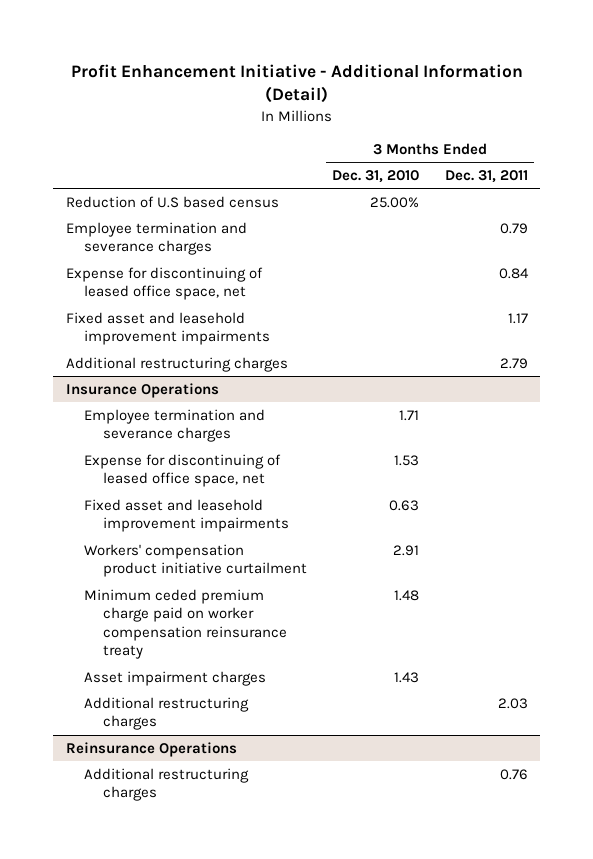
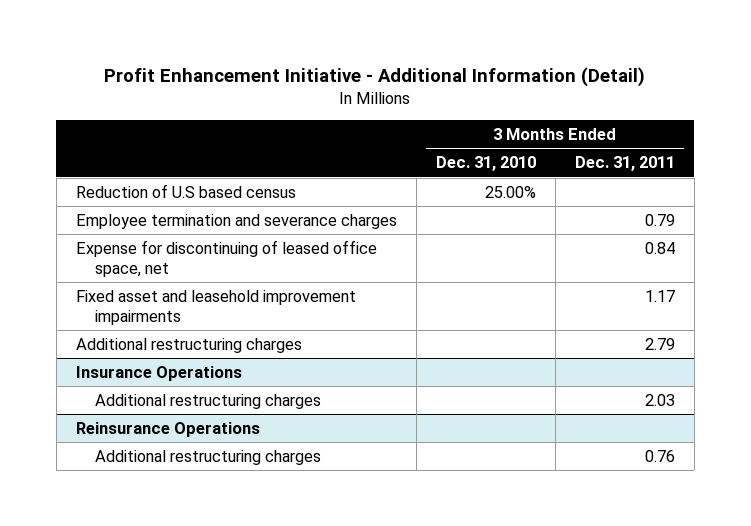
@ Insurance Operations
- Employee termination and severance charges | 1.71 |
- Expense for discontinuing of leased office space, net | 1.53 |
- Fixed asset and leasehold improvement impairments | 0.63 |
- Workers' compensation product initiative curtailment | 2.91 |
- Minimum ceded premium charge paid on worker compensation reinsurance treaty | 1.48 |
- Asset impairment charges | 1.43 |

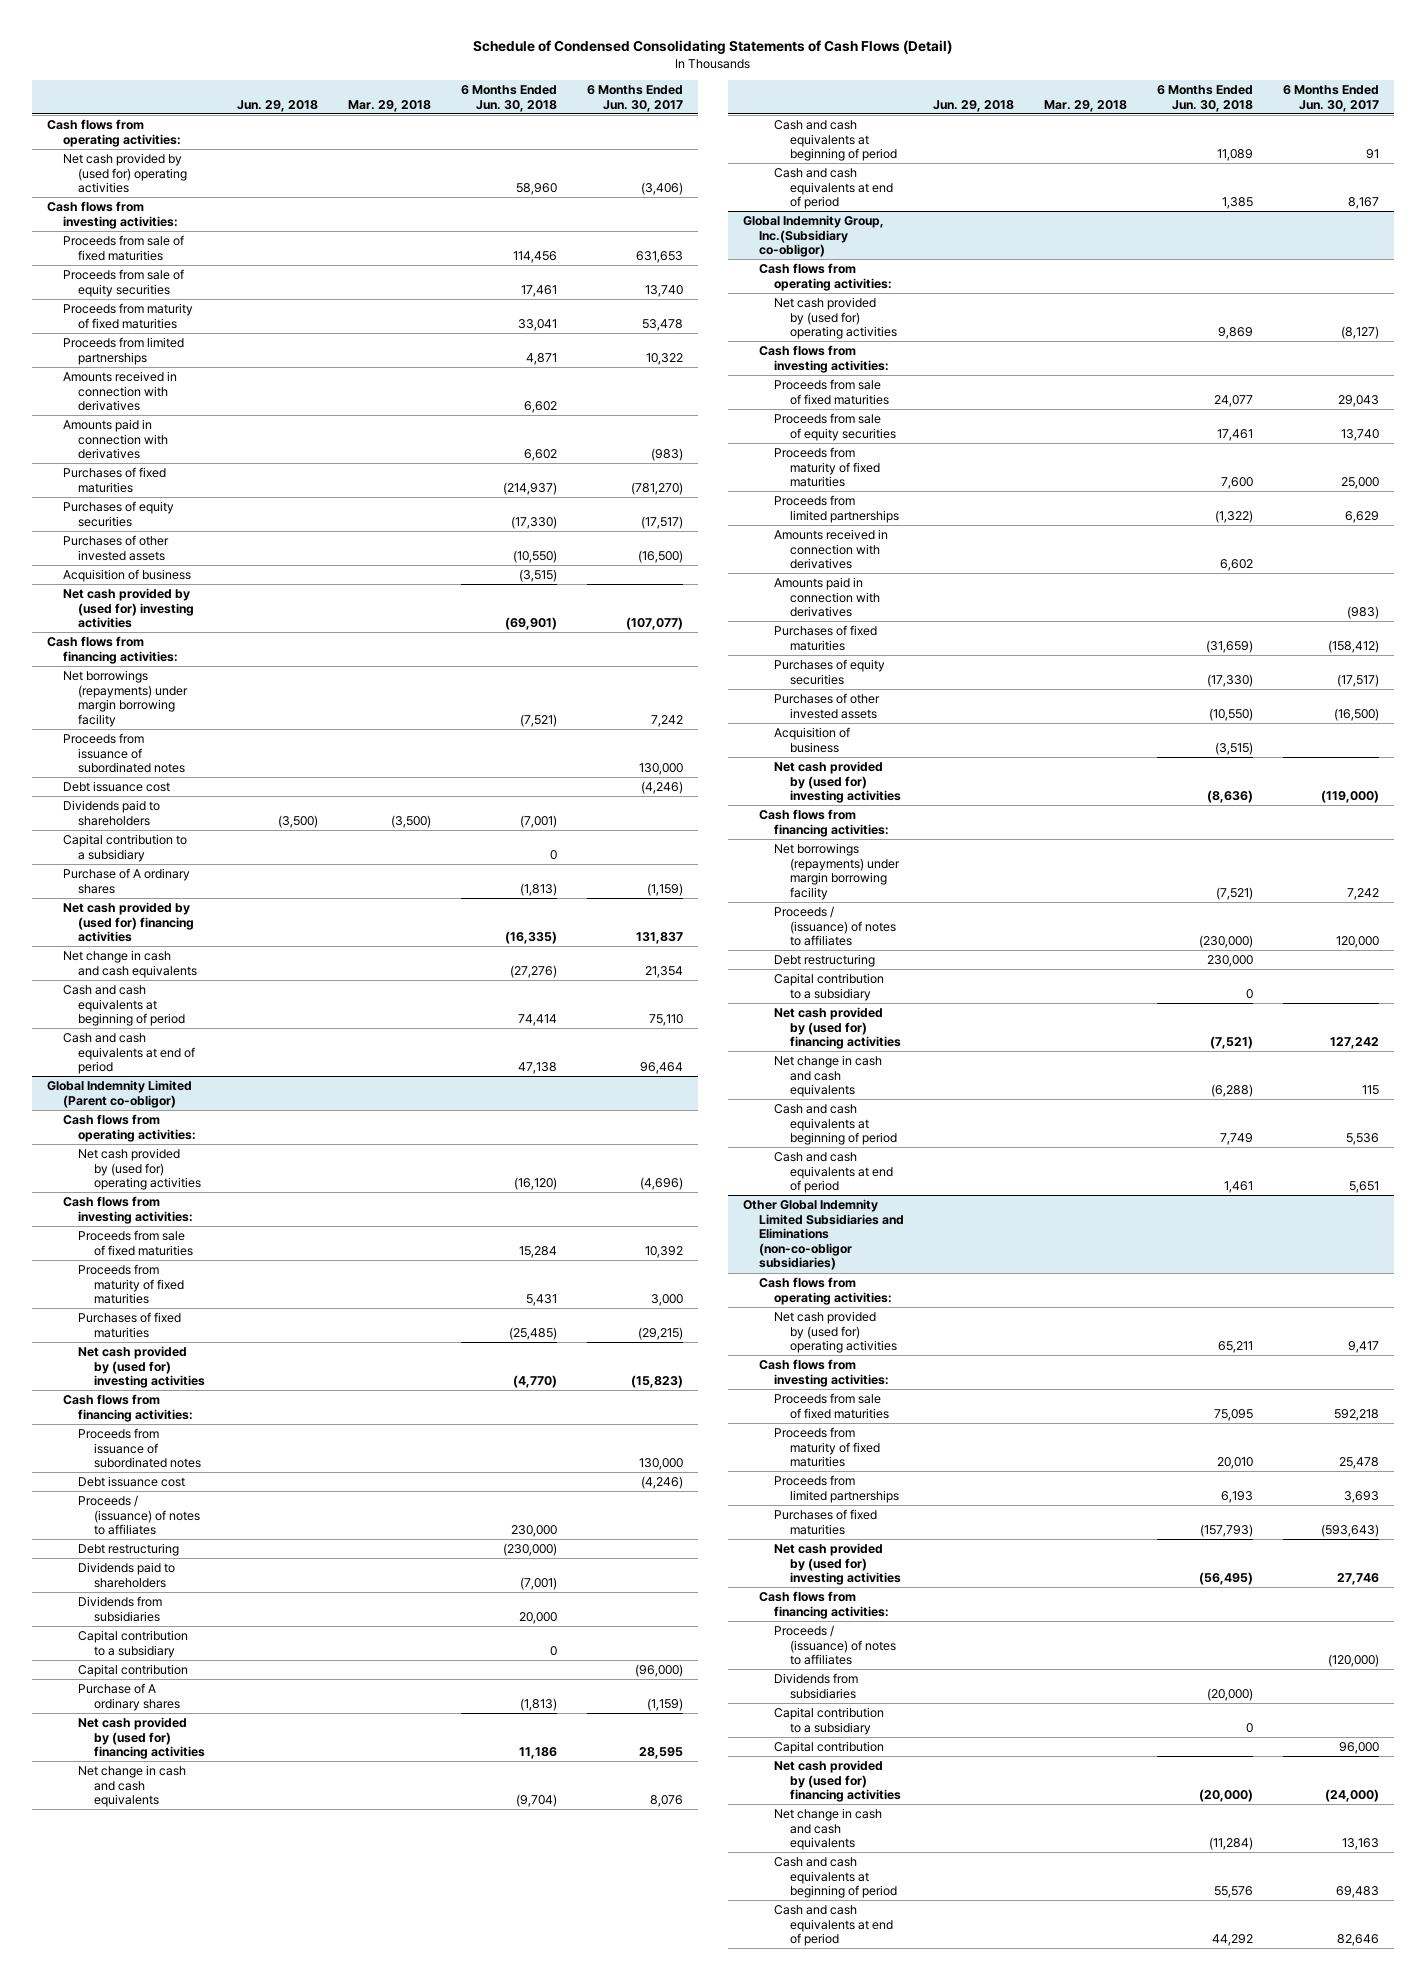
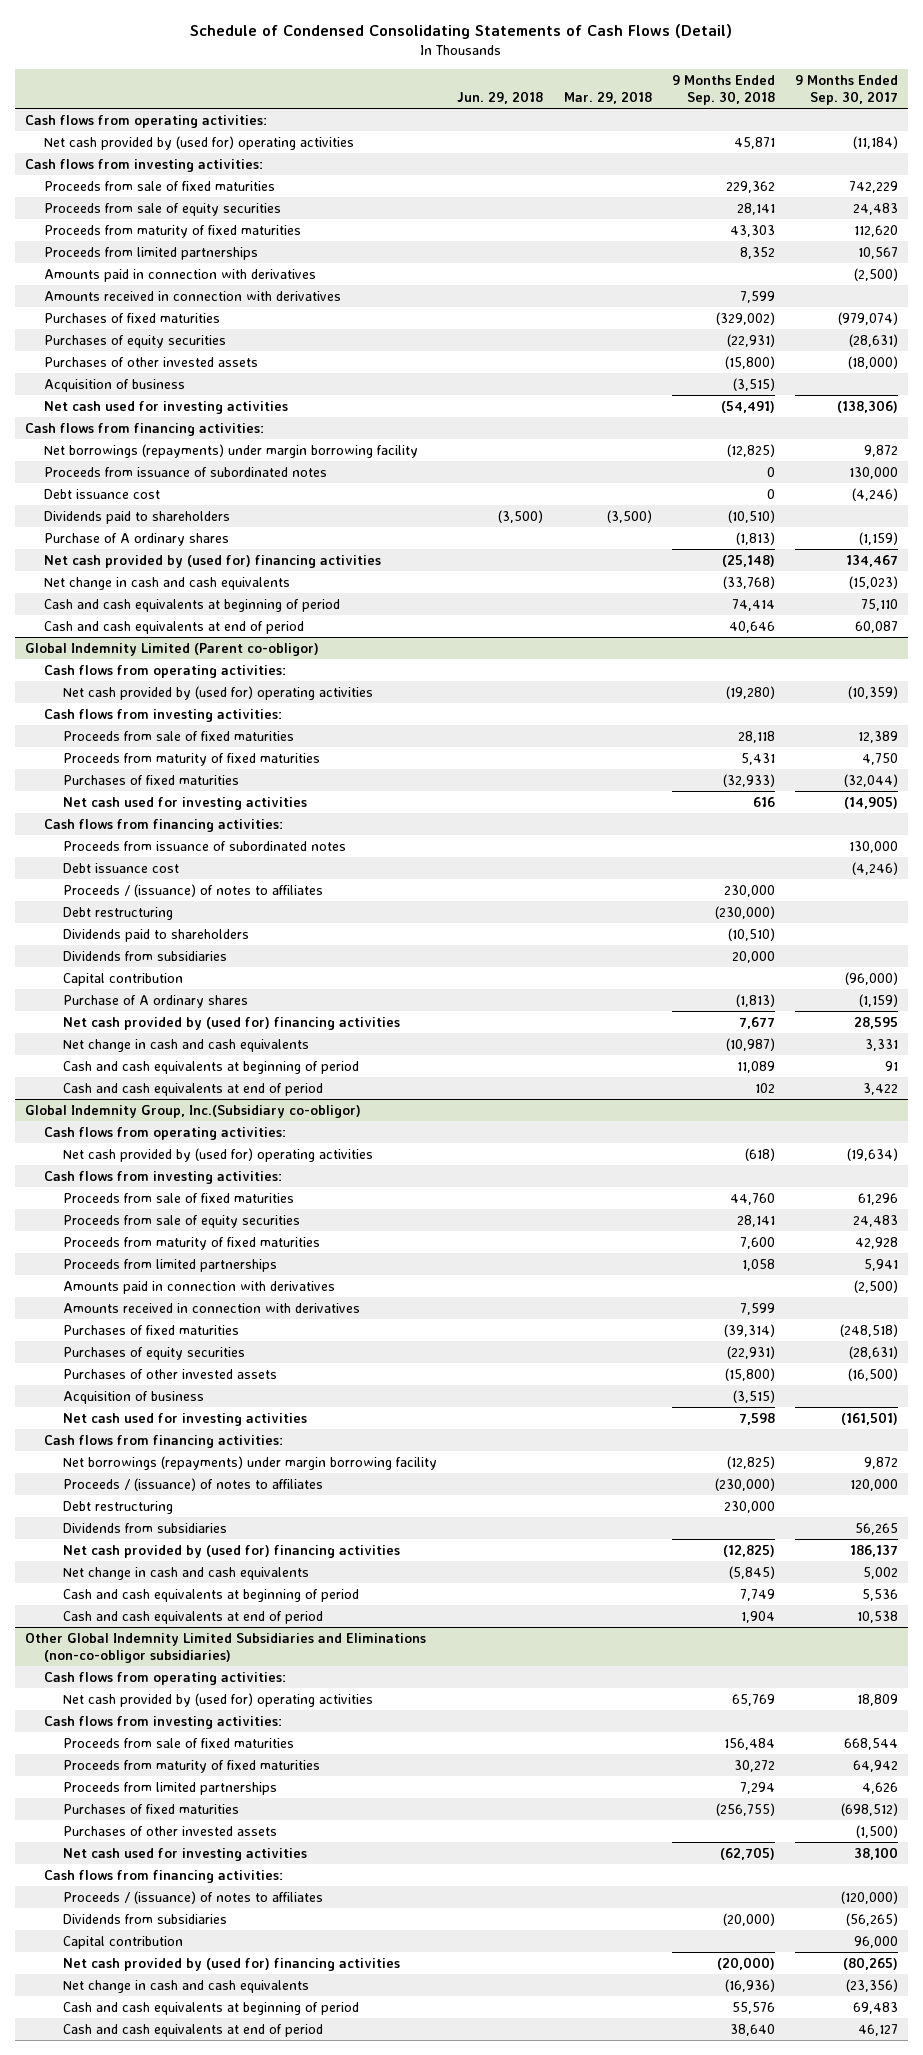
- | Jun. 29, 2018 | Mar. 29, 2018 | 6 Months Ended Jun. 30, 2018 | 6 Months Ended Jun. 30, 2017
+ | Jun. 29, 2018 | Mar. 29, 2018 | 9 Months Ended Sep. 30, 2018 | 9 Months Ended Sep. 30, 2017
moved down: Amounts received in connection with derivatives | | | 7,599 |
- Net cash provided by (used for) investing activities | | | (69,901) | (107,077)
+ Net cash used for investing activities | | | (54,491) | (138,306)
- Capital contribution to a subsidiary | | | 0 |
@ Global Indemnity Limited (Parent co-obligor)
- Net cash provided by (used for) investing activities | | | (4,770) | (15,823)
+ Net cash used for investing activities | | | 616 | (14,905)
- Capital contribution to a subsidiary | | | 0 |
@ Global Indemnity Group, Inc.(Subsidiary co-obligor)
moved down: Amounts received in connection with derivatives | | | 7,599 |
- Net cash provided by (used for) investing activities | | | (8,636) | (119,000)
+ Net cash used for investing activities | | | 7,598 | (161,501)
- Capital contribution to a subsidiary | | | 0 |
+ Dividends from subsidiaries | | | | 56,265
@ Other Global Indemnity Limited Subsidiaries and Eliminations (non-co-obligor subsidiaries)
- Net cash provided by (used for) investing activities | | | (56,495) | 27,746
+ Purchases of other invested assets | | | | (1,500)
+ Net cash used for investing activities | | | (62,705) | 38,100
- Capital contribution to a subsidiary | | | 0 |

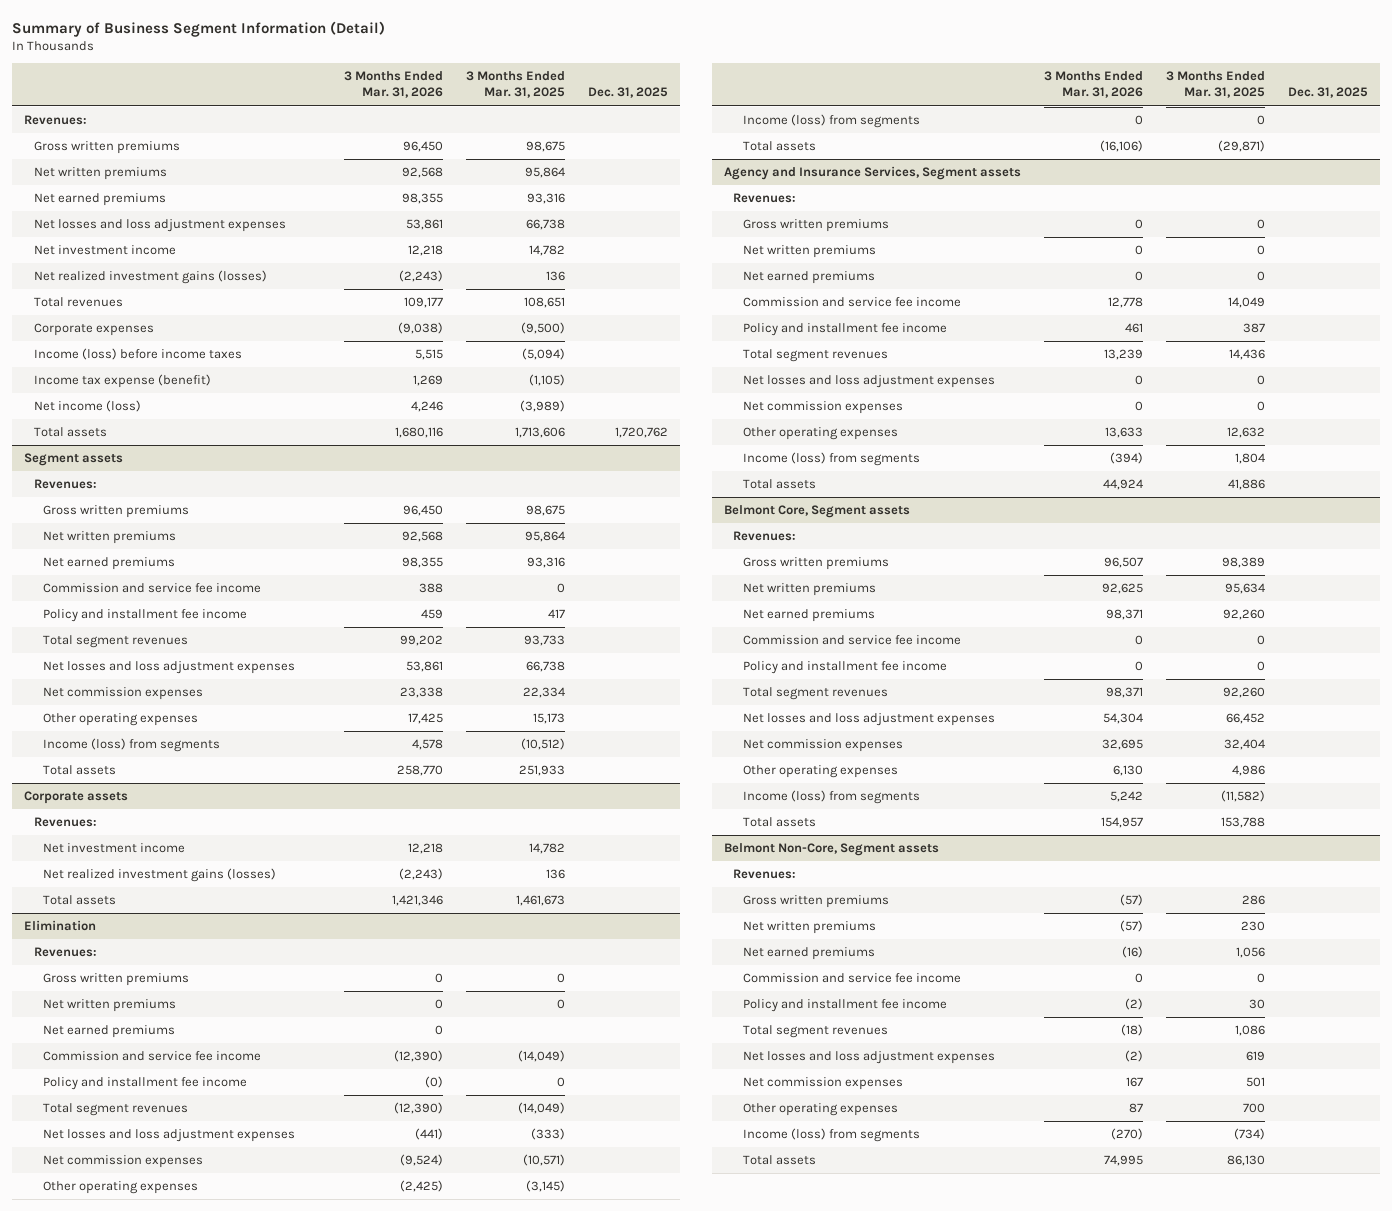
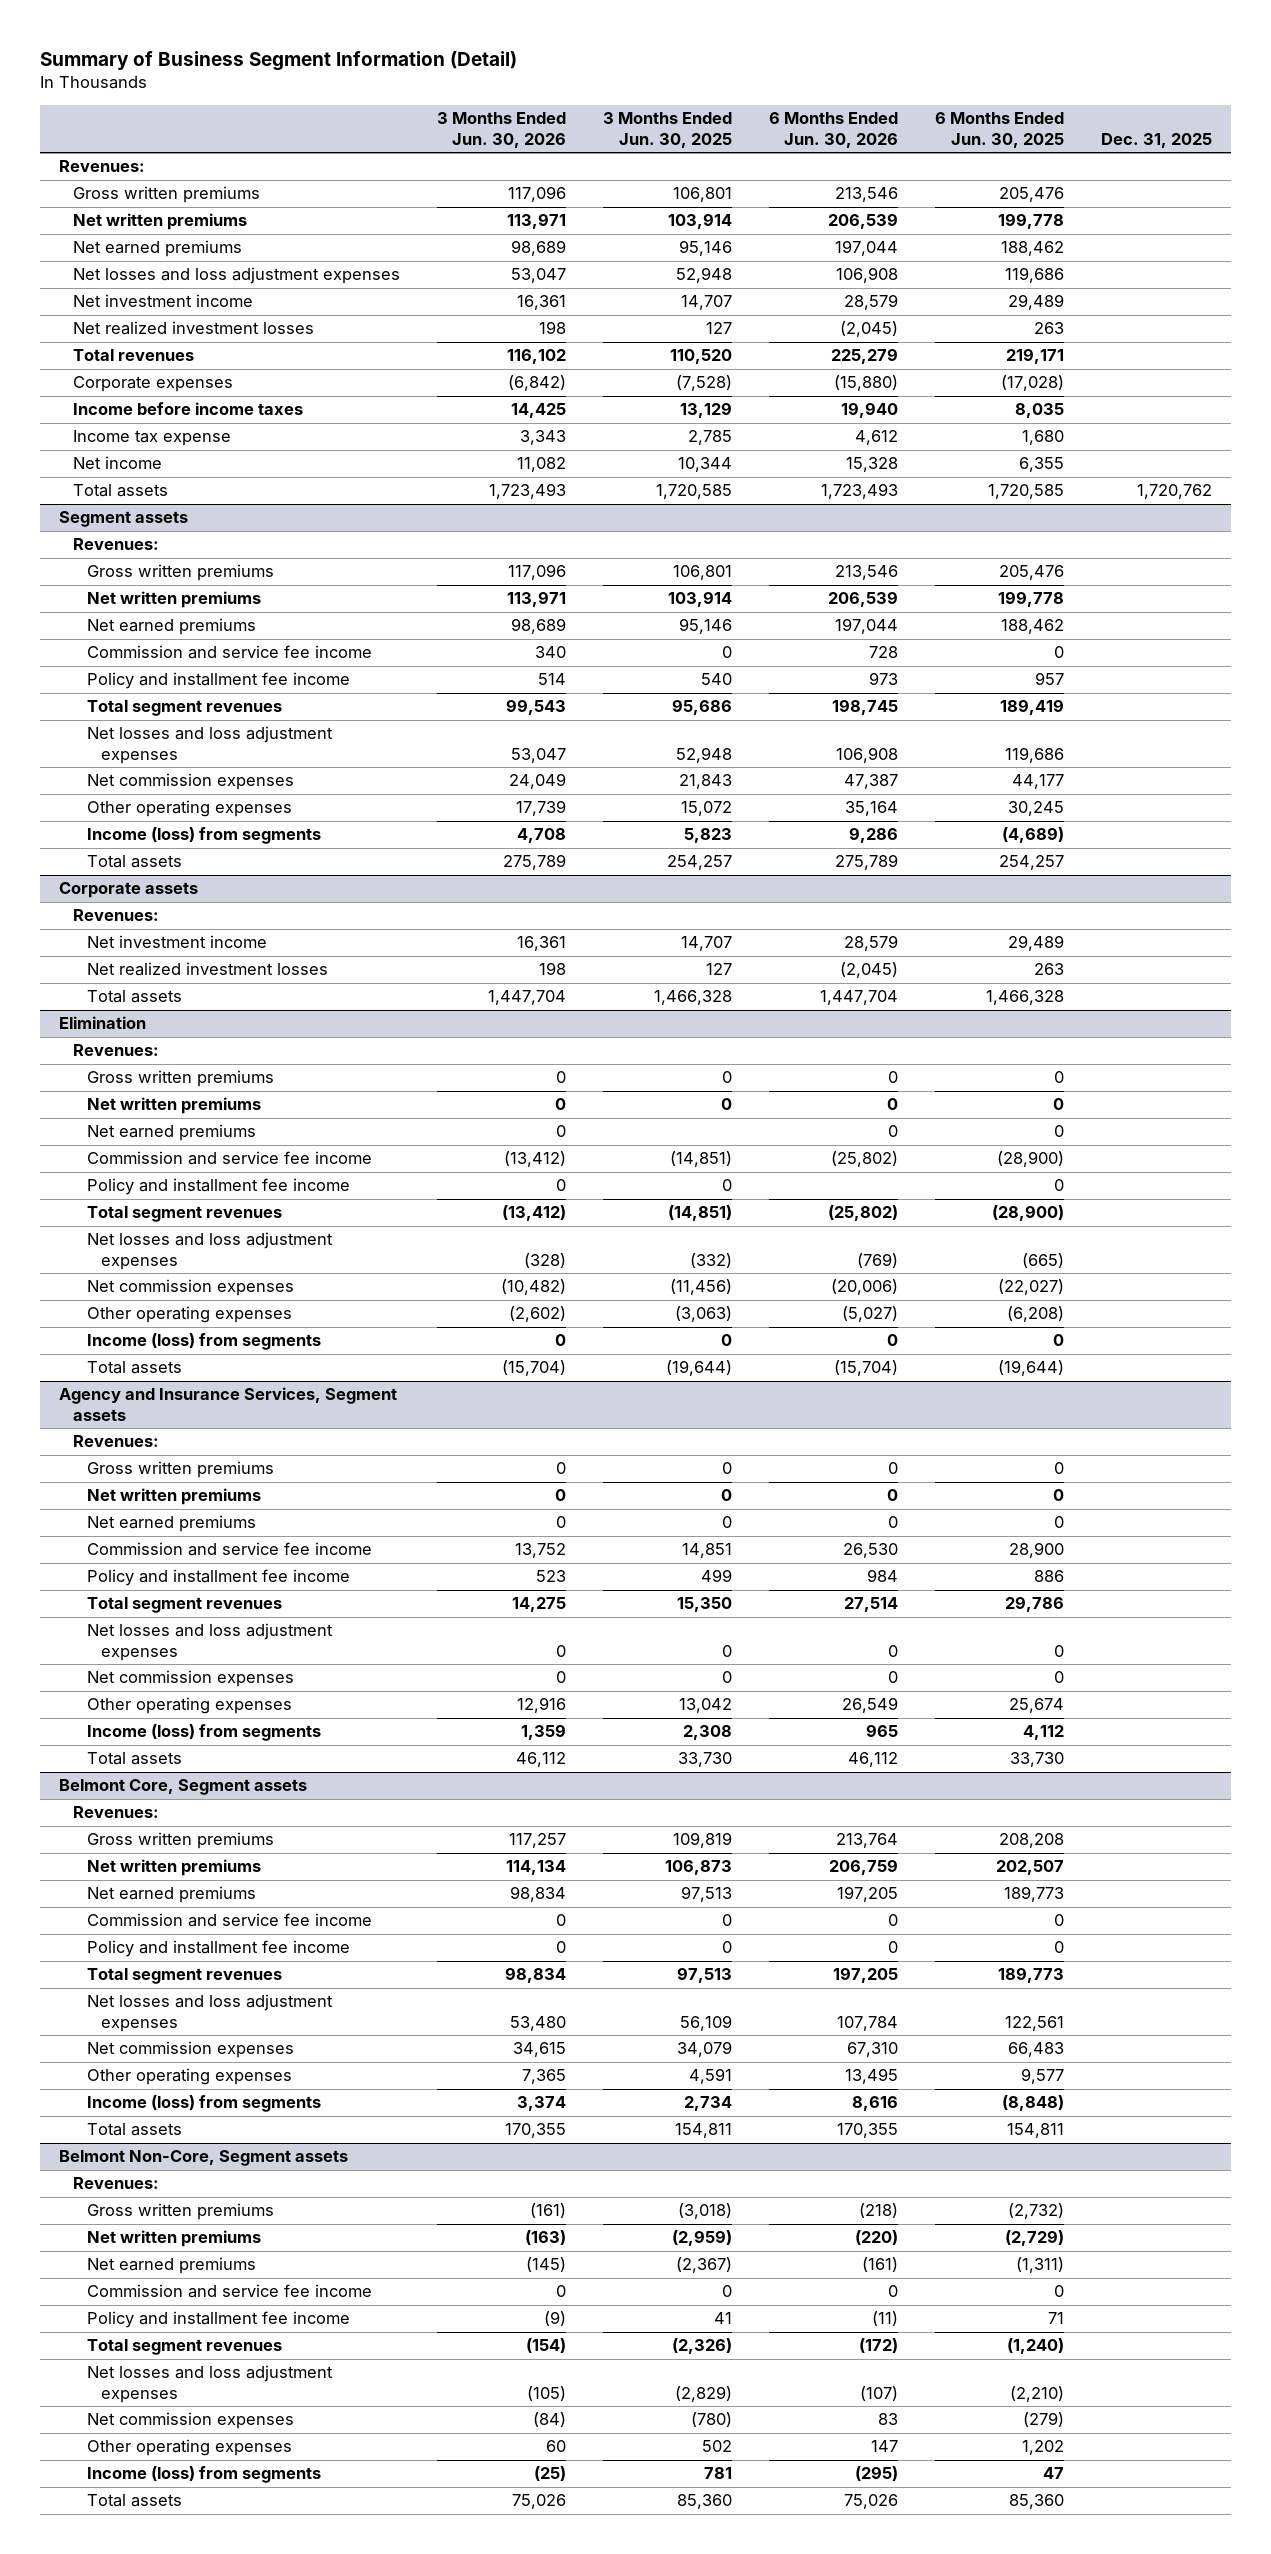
- | 3 Months Ended Mar. 31, 2026 | 3 Months Ended Mar. 31, 2025 | Dec. 31, 2025
+ | 3 Months Ended Jun. 30, 2026 | 3 Months Ended Jun. 30, 2025 | 6 Months Ended Jun. 30, 2026 | 6 Months Ended Jun. 30, 2025 | Dec. 31, 2025
- Net realized investment gains (losses) | (2,243) | 136 |
+ Net realized investment losses | 198 | 127 | (2,045) | 263 |
- Income (loss) before income taxes | 5,515 | (5,094) |
- Income tax expense (benefit) | 1,269 | (1,105) |
- Net income (loss) | 4,246 | (3,989) |
+ Income before income taxes | 14,425 | 13,129 | 19,940 | 8,035 |
+ Income tax expense | 3,343 | 2,785 | 4,612 | 1,680 |
+ Net income | 11,082 | 10,344 | 15,328 | 6,355 |
@ Corporate assets
- Net realized investment gains (losses) | (2,243) | 136 |
+ Net realized investment losses | 198 | 127 | (2,045) | 263 |

